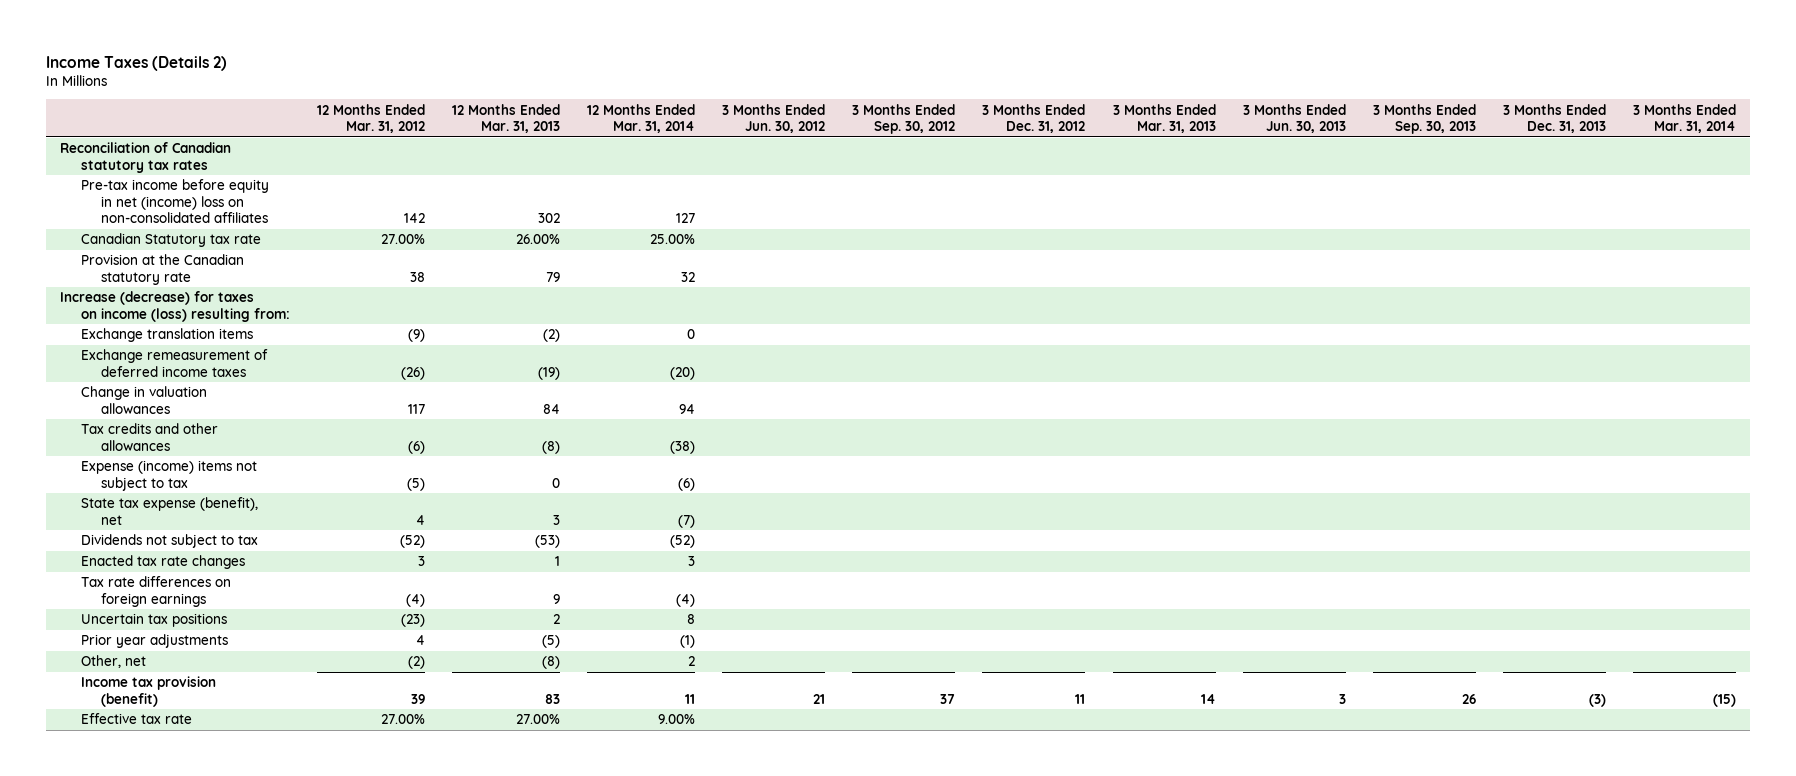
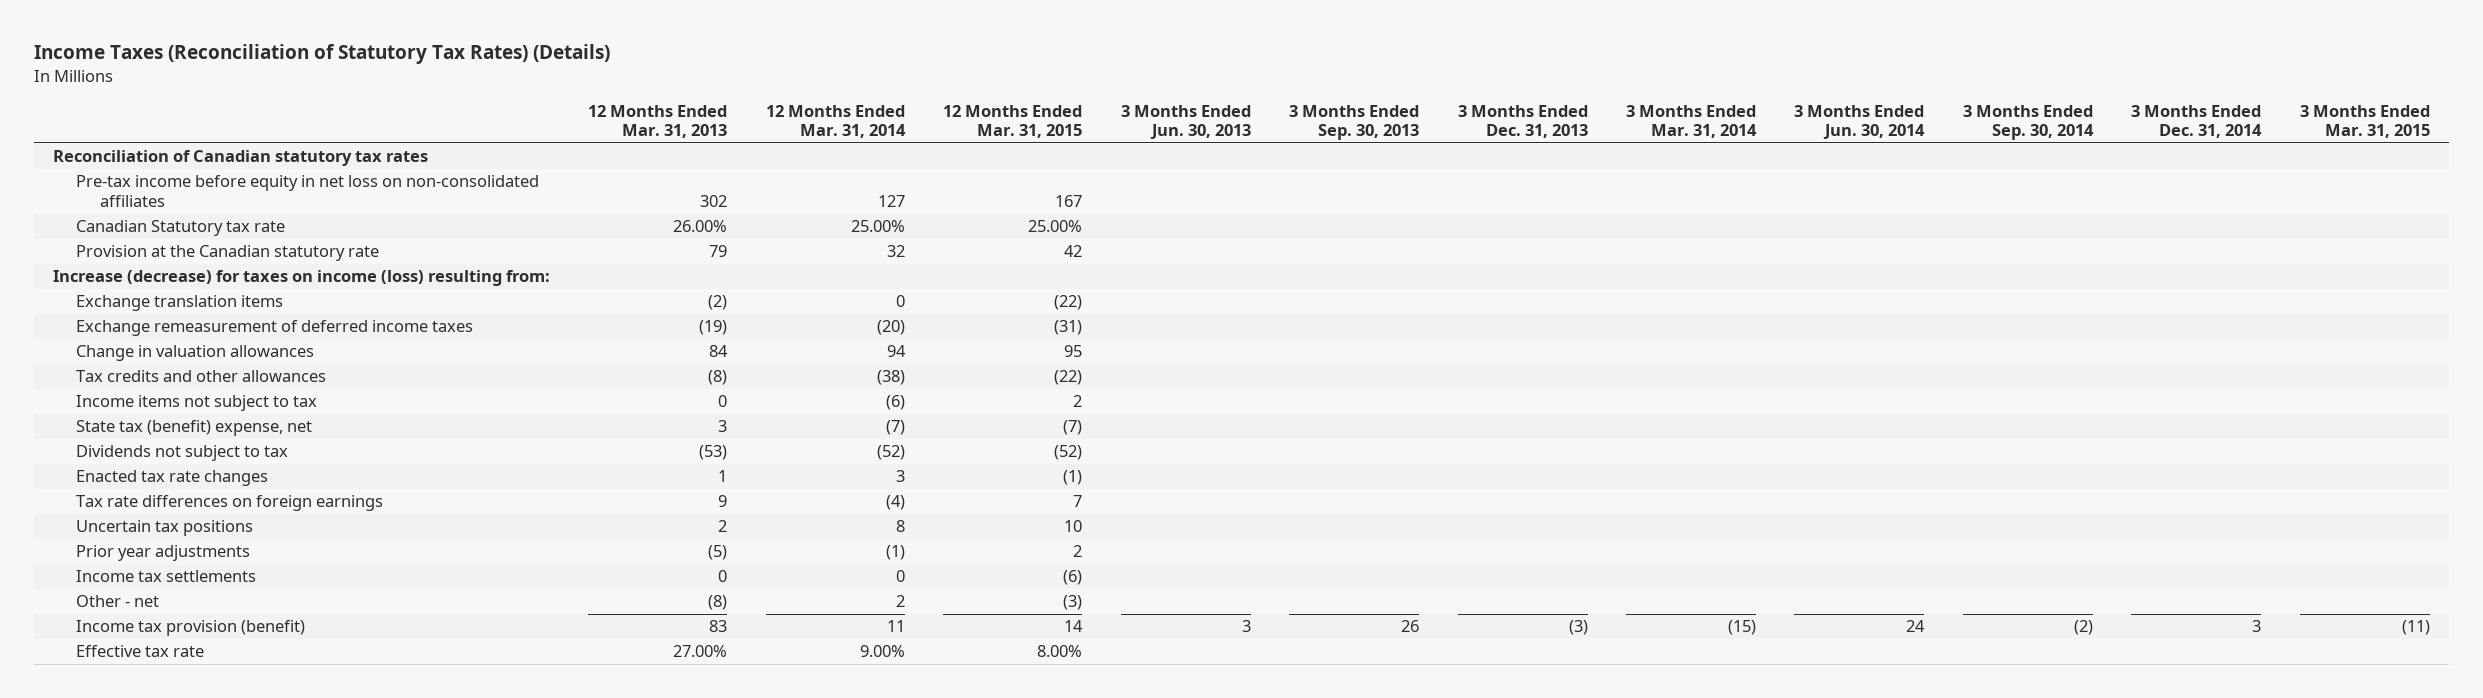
- Income Taxes (Details 2)
+ Income Taxes (Reconciliation of Statutory Tax Rates) (Details)
- | 12 Months Ended Mar. 31, 2012 | 12 Months Ended Mar. 31, 2013 | 12 Months Ended Mar. 31, 2014 | 3 Months Ended Jun. 30, 2012 | 3 Months Ended Sep. 30, 2012 | 3 Months Ended Dec. 31, 2012 | 3 Months Ended Mar. 31, 2013 | 3 Months Ended Jun. 30, 2013 | 3 Months Ended Sep. 30, 2013 | 3 Months Ended Dec. 31, 2013 | 3 Months Ended Mar. 31, 2014
+ | 12 Months Ended Mar. 31, 2013 | 12 Months Ended Mar. 31, 2014 | 12 Months Ended Mar. 31, 2015 | 3 Months Ended Jun. 30, 2013 | 3 Months Ended Sep. 30, 2013 | 3 Months Ended Dec. 31, 2013 | 3 Months Ended Mar. 31, 2014 | 3 Months Ended Jun. 30, 2014 | 3 Months Ended Sep. 30, 2014 | 3 Months Ended Dec. 31, 2014 | 3 Months Ended Mar. 31, 2015
- Pre-tax income before equity in net (income) loss on non-consolidated affiliates | 142 | 302 | 127 | | | | | | | |
+ Pre-tax income before equity in net loss on non-consolidated affiliates | 302 | 127 | 167 | | | | | | | |
- Expense (income) items not subject to tax | (5) | 0 | (6) | | | | | | | |
- State tax expense (benefit), net | 4 | 3 | (7) | | | | | | | |
+ Income items not subject to tax | 0 | (6) | 2 | | | | | | | |
+ State tax (benefit) expense, net | 3 | (7) | (7) | | | | | | | |
- Other, net | (2) | (8) | 2 | | | | | | | |
+ Income tax settlements | 0 | 0 | (6) | | | | | | | |
+ Other - net | (8) | 2 | (3) | | | | | | | |

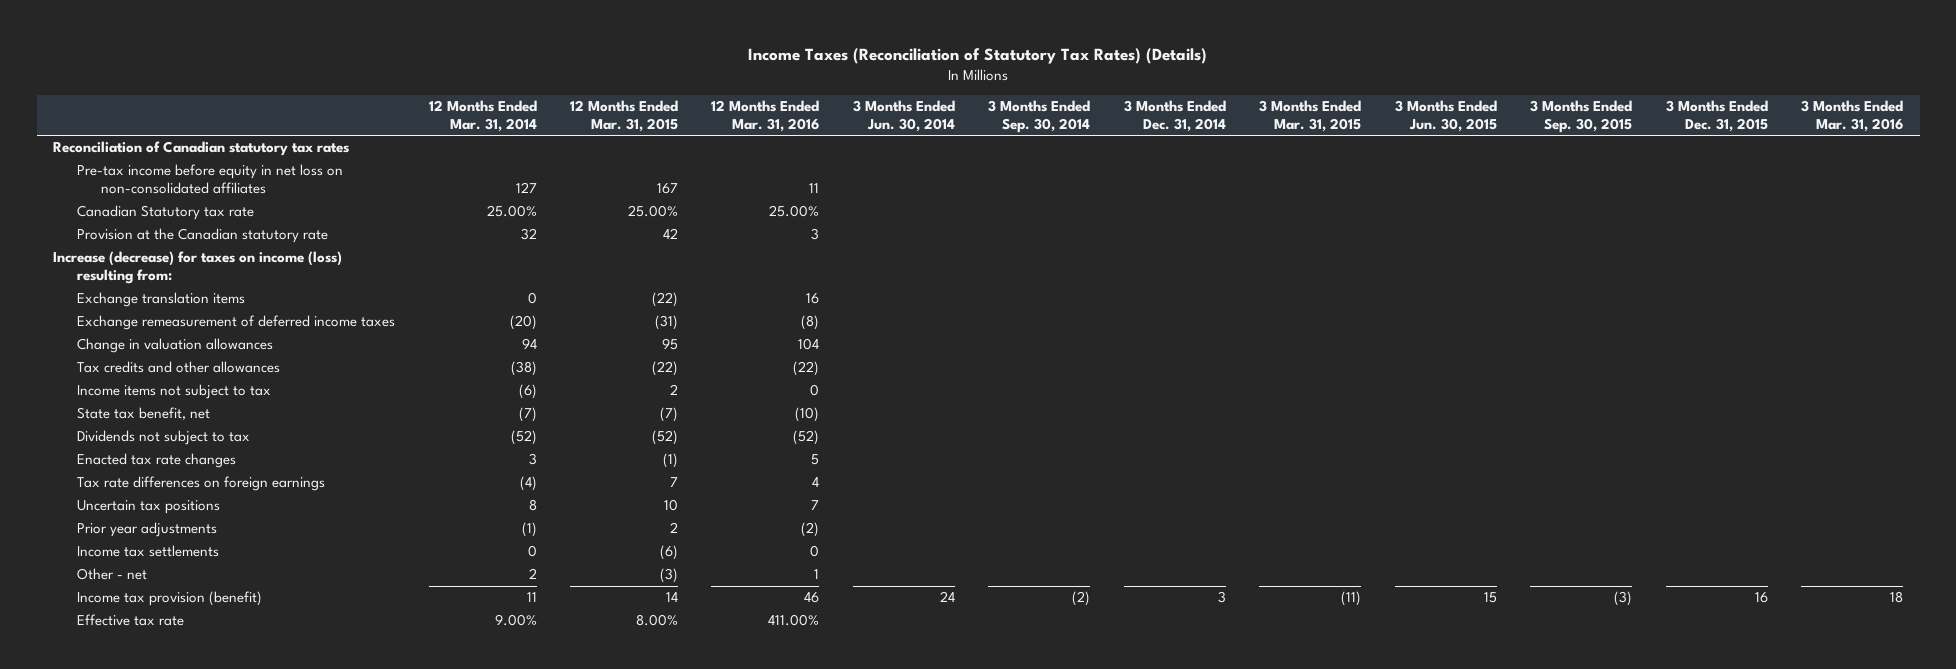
- | 12 Months Ended Mar. 31, 2013 | 12 Months Ended Mar. 31, 2014 | 12 Months Ended Mar. 31, 2015 | 3 Months Ended Jun. 30, 2013 | 3 Months Ended Sep. 30, 2013 | 3 Months Ended Dec. 31, 2013 | 3 Months Ended Mar. 31, 2014 | 3 Months Ended Jun. 30, 2014 | 3 Months Ended Sep. 30, 2014 | 3 Months Ended Dec. 31, 2014 | 3 Months Ended Mar. 31, 2015
+ | 12 Months Ended Mar. 31, 2014 | 12 Months Ended Mar. 31, 2015 | 12 Months Ended Mar. 31, 2016 | 3 Months Ended Jun. 30, 2014 | 3 Months Ended Sep. 30, 2014 | 3 Months Ended Dec. 31, 2014 | 3 Months Ended Mar. 31, 2015 | 3 Months Ended Jun. 30, 2015 | 3 Months Ended Sep. 30, 2015 | 3 Months Ended Dec. 31, 2015 | 3 Months Ended Mar. 31, 2016
- State tax (benefit) expense, net | 3 | (7) | (7) | | | | | | | |
+ State tax benefit, net | (7) | (7) | (10) | | | | | | | |

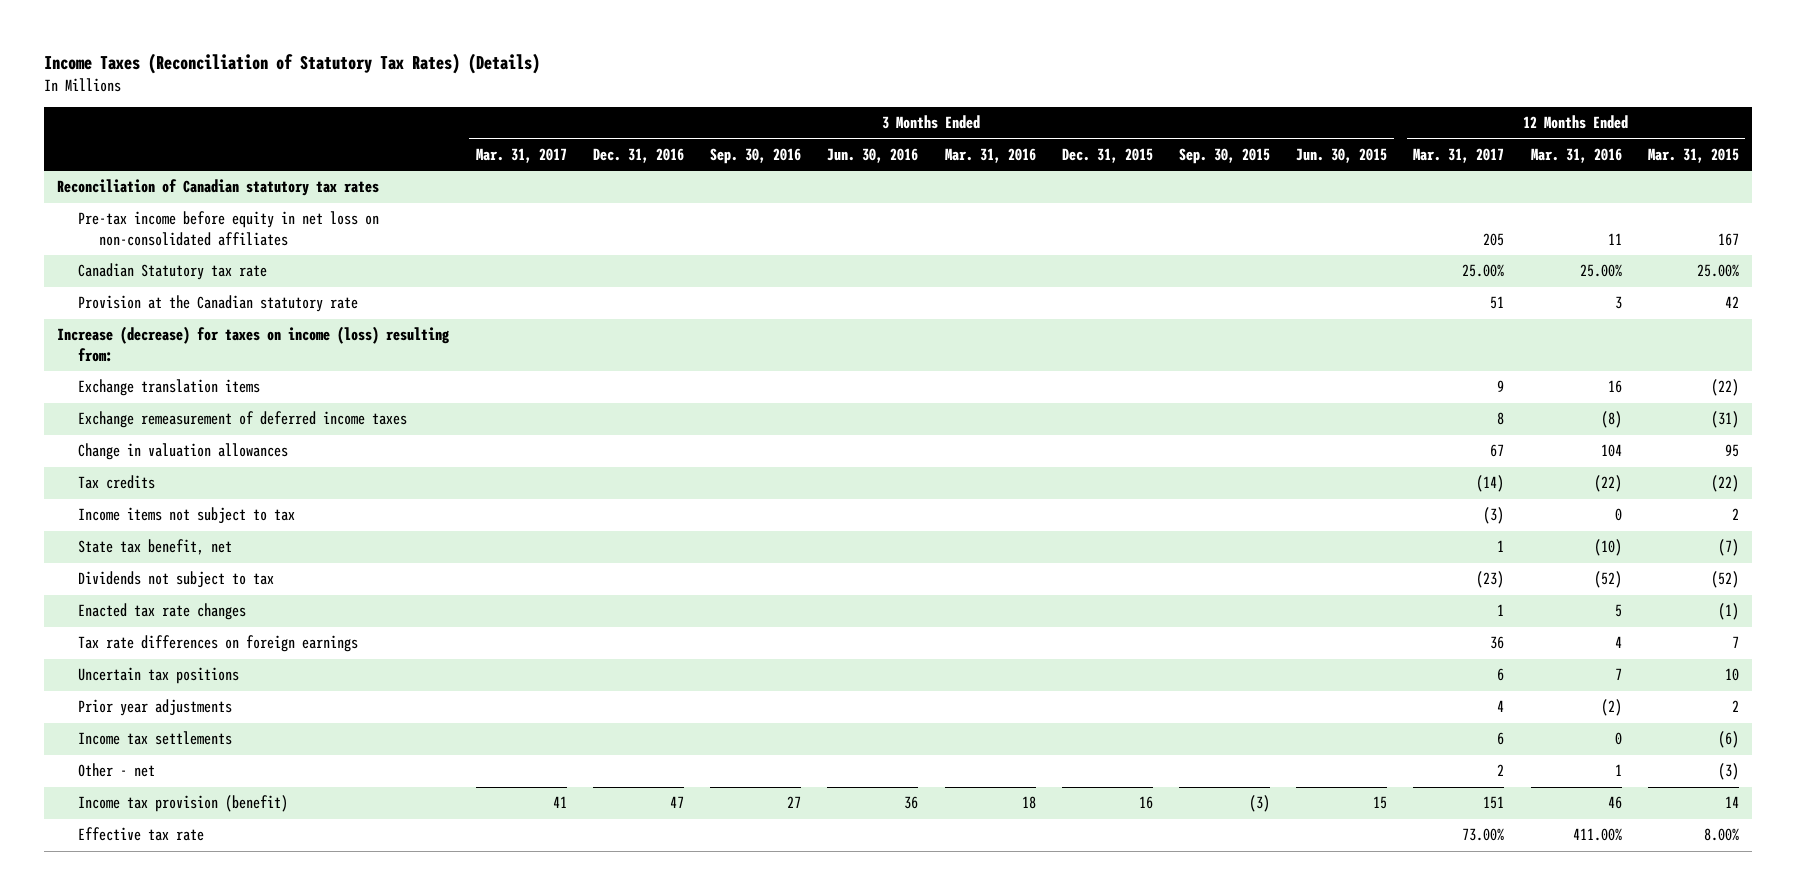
- | 12 Months Ended Mar. 31, 2014 | 12 Months Ended Mar. 31, 2015 | 12 Months Ended Mar. 31, 2016 | 3 Months Ended Jun. 30, 2014 | 3 Months Ended Sep. 30, 2014 | 3 Months Ended Dec. 31, 2014 | 3 Months Ended Mar. 31, 2015 | 3 Months Ended Jun. 30, 2015 | 3 Months Ended Sep. 30, 2015 | 3 Months Ended Dec. 31, 2015 | 3 Months Ended Mar. 31, 2016
+ | 3 Months Ended Mar. 31, 2017 | 3 Months Ended Dec. 31, 2016 | 3 Months Ended Sep. 30, 2016 | 3 Months Ended Jun. 30, 2016 | 3 Months Ended Mar. 31, 2016 | 3 Months Ended Dec. 31, 2015 | 3 Months Ended Sep. 30, 2015 | 3 Months Ended Jun. 30, 2015 | 12 Months Ended Mar. 31, 2017 | 12 Months Ended Mar. 31, 2016 | 12 Months Ended Mar. 31, 2015
- Tax credits and other allowances | (38) | (22) | (22) | | | | | | | |
+ Tax credits | | | | | | | | | (14) | (22) | (22)

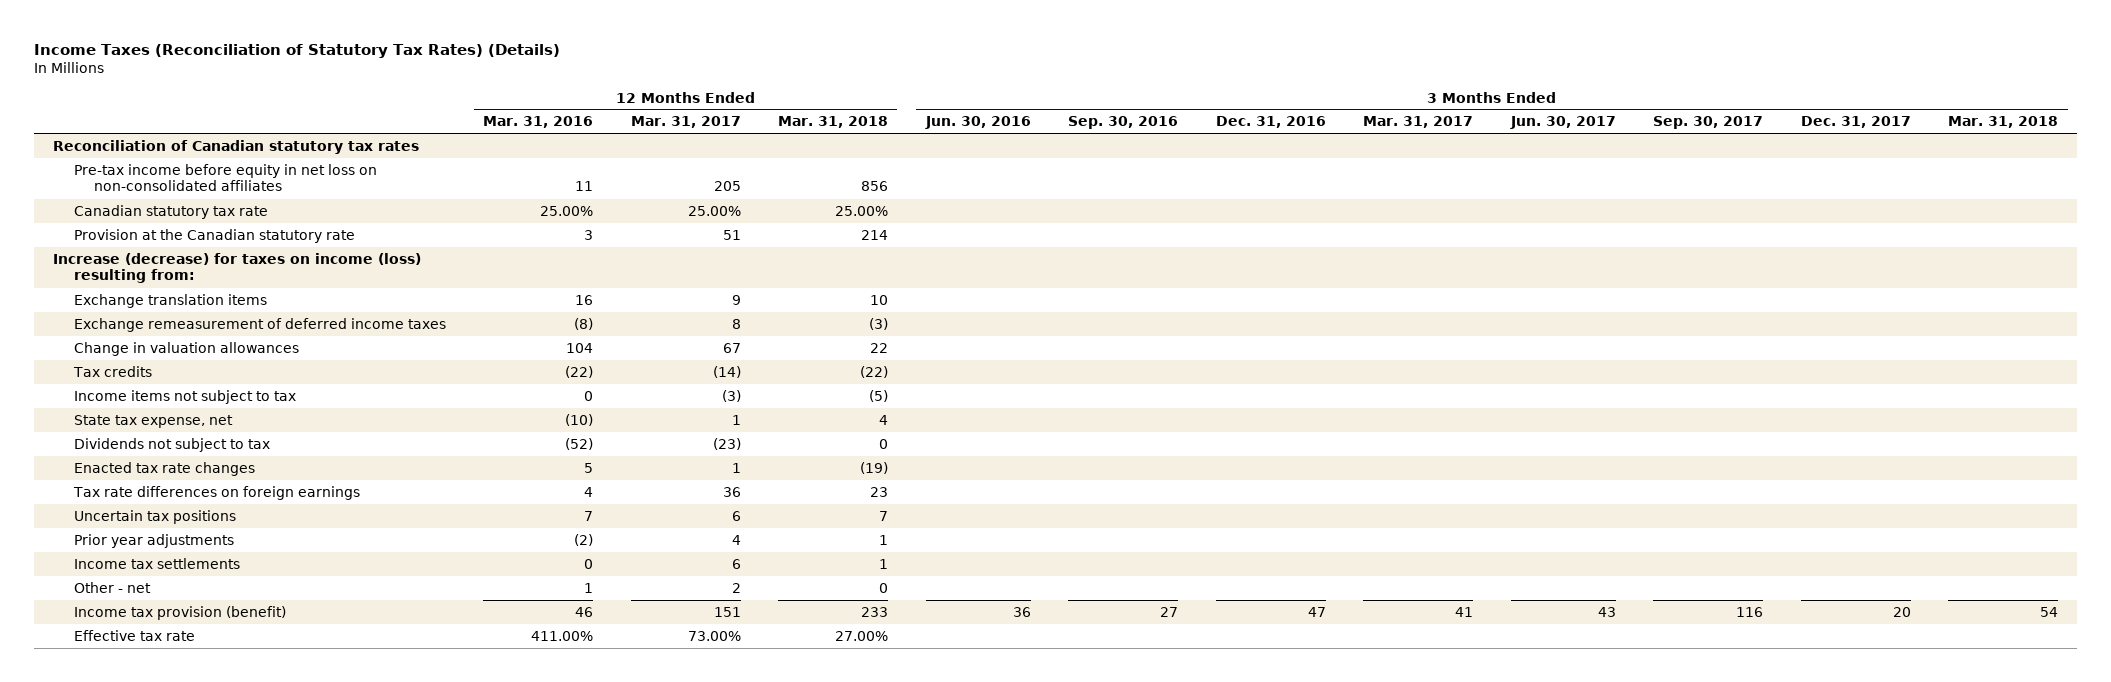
- | 3 Months Ended Mar. 31, 2017 | 3 Months Ended Dec. 31, 2016 | 3 Months Ended Sep. 30, 2016 | 3 Months Ended Jun. 30, 2016 | 3 Months Ended Mar. 31, 2016 | 3 Months Ended Dec. 31, 2015 | 3 Months Ended Sep. 30, 2015 | 3 Months Ended Jun. 30, 2015 | 12 Months Ended Mar. 31, 2017 | 12 Months Ended Mar. 31, 2016 | 12 Months Ended Mar. 31, 2015
+ | 12 Months Ended Mar. 31, 2016 | 12 Months Ended Mar. 31, 2017 | 12 Months Ended Mar. 31, 2018 | 3 Months Ended Jun. 30, 2016 | 3 Months Ended Sep. 30, 2016 | 3 Months Ended Dec. 31, 2016 | 3 Months Ended Mar. 31, 2017 | 3 Months Ended Jun. 30, 2017 | 3 Months Ended Sep. 30, 2017 | 3 Months Ended Dec. 31, 2017 | 3 Months Ended Mar. 31, 2018
- Canadian Statutory tax rate | | | | | | | | | 25.00% | 25.00% | 25.00%
+ Canadian statutory tax rate | 25.00% | 25.00% | 25.00% | | | | | | | |
- State tax benefit, net | | | | | | | | | 1 | (10) | (7)
+ State tax expense, net | (10) | 1 | 4 | | | | | | | |

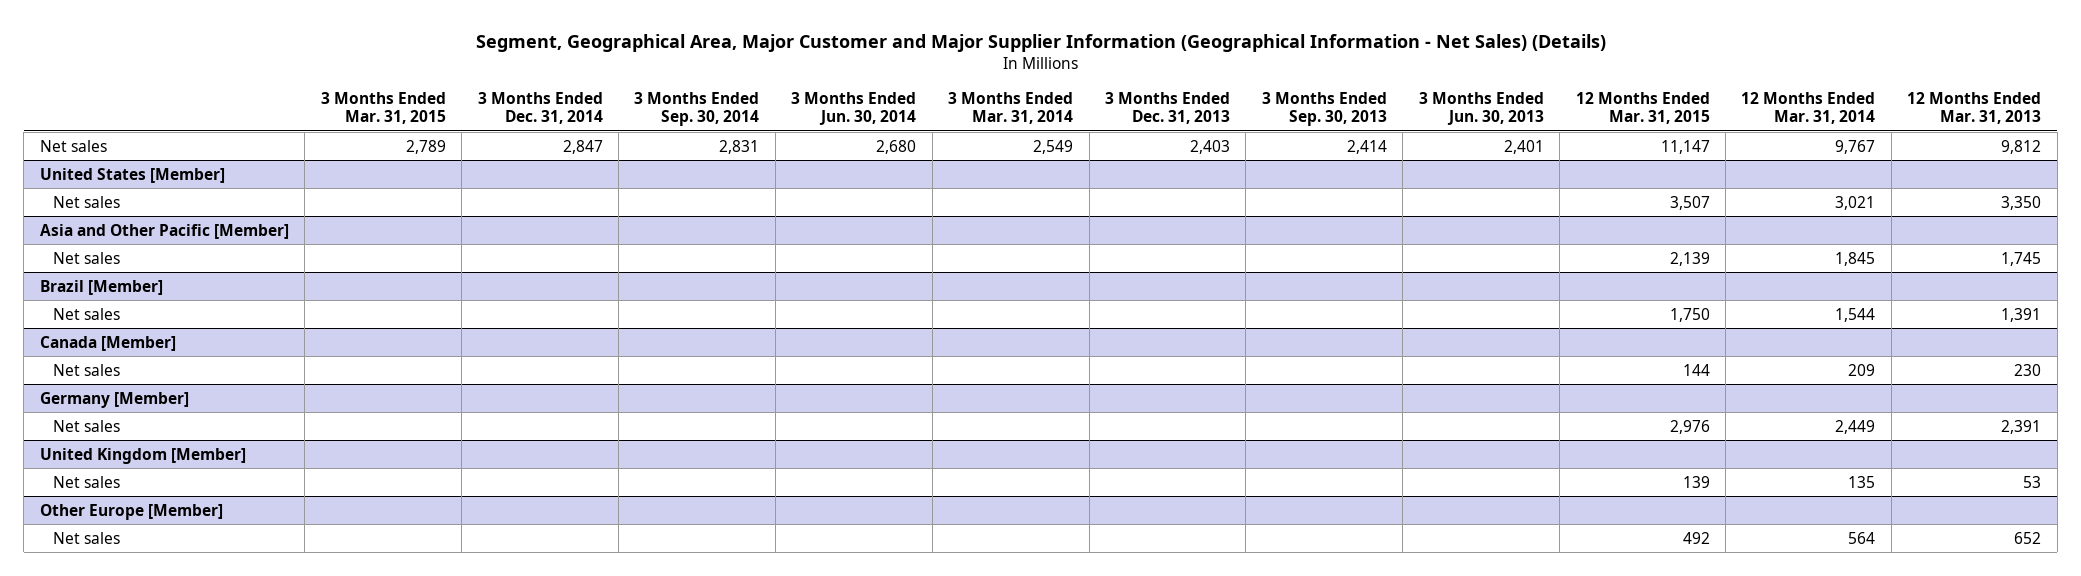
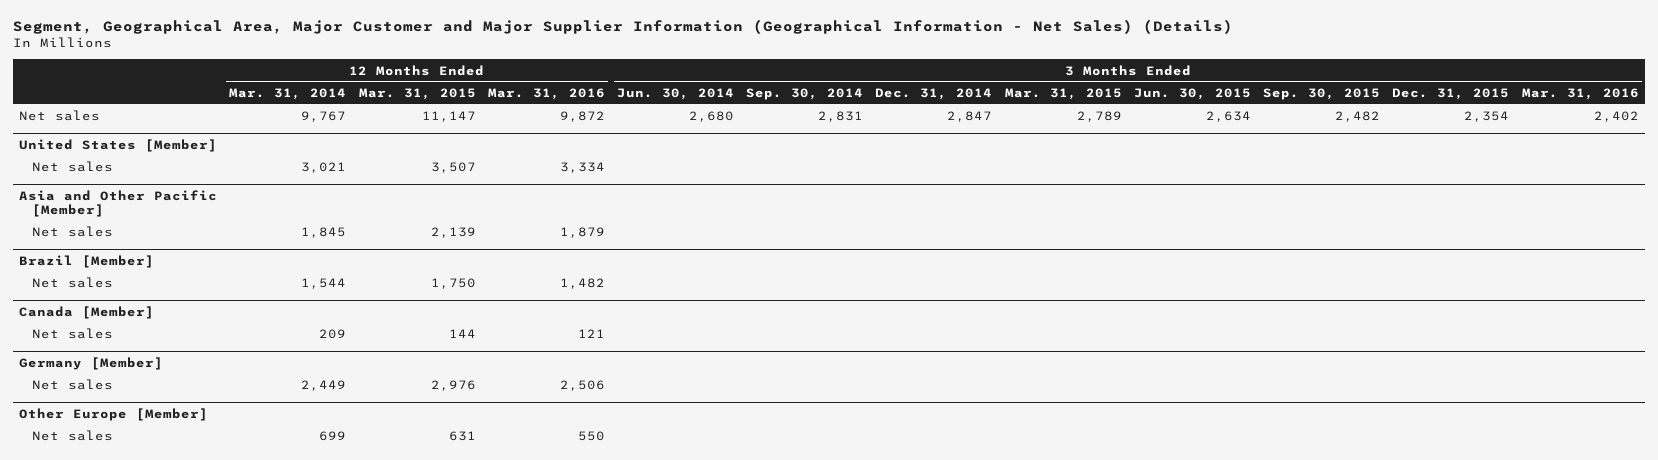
- | 3 Months Ended Mar. 31, 2015 | 3 Months Ended Dec. 31, 2014 | 3 Months Ended Sep. 30, 2014 | 3 Months Ended Jun. 30, 2014 | 3 Months Ended Mar. 31, 2014 | 3 Months Ended Dec. 31, 2013 | 3 Months Ended Sep. 30, 2013 | 3 Months Ended Jun. 30, 2013 | 12 Months Ended Mar. 31, 2015 | 12 Months Ended Mar. 31, 2014 | 12 Months Ended Mar. 31, 2013
+ | 12 Months Ended Mar. 31, 2014 | 12 Months Ended Mar. 31, 2015 | 12 Months Ended Mar. 31, 2016 | 3 Months Ended Jun. 30, 2014 | 3 Months Ended Sep. 30, 2014 | 3 Months Ended Dec. 31, 2014 | 3 Months Ended Mar. 31, 2015 | 3 Months Ended Jun. 30, 2015 | 3 Months Ended Sep. 30, 2015 | 3 Months Ended Dec. 31, 2015 | 3 Months Ended Mar. 31, 2016
- United Kingdom [Member]
- Net sales | | | | | | | | | 139 | 135 | 53
@ Other Europe [Member]
- Net sales | | | | | | | | | 492 | 564 | 652
+ Net sales | 699 | 631 | 550 | | | | | | | |

